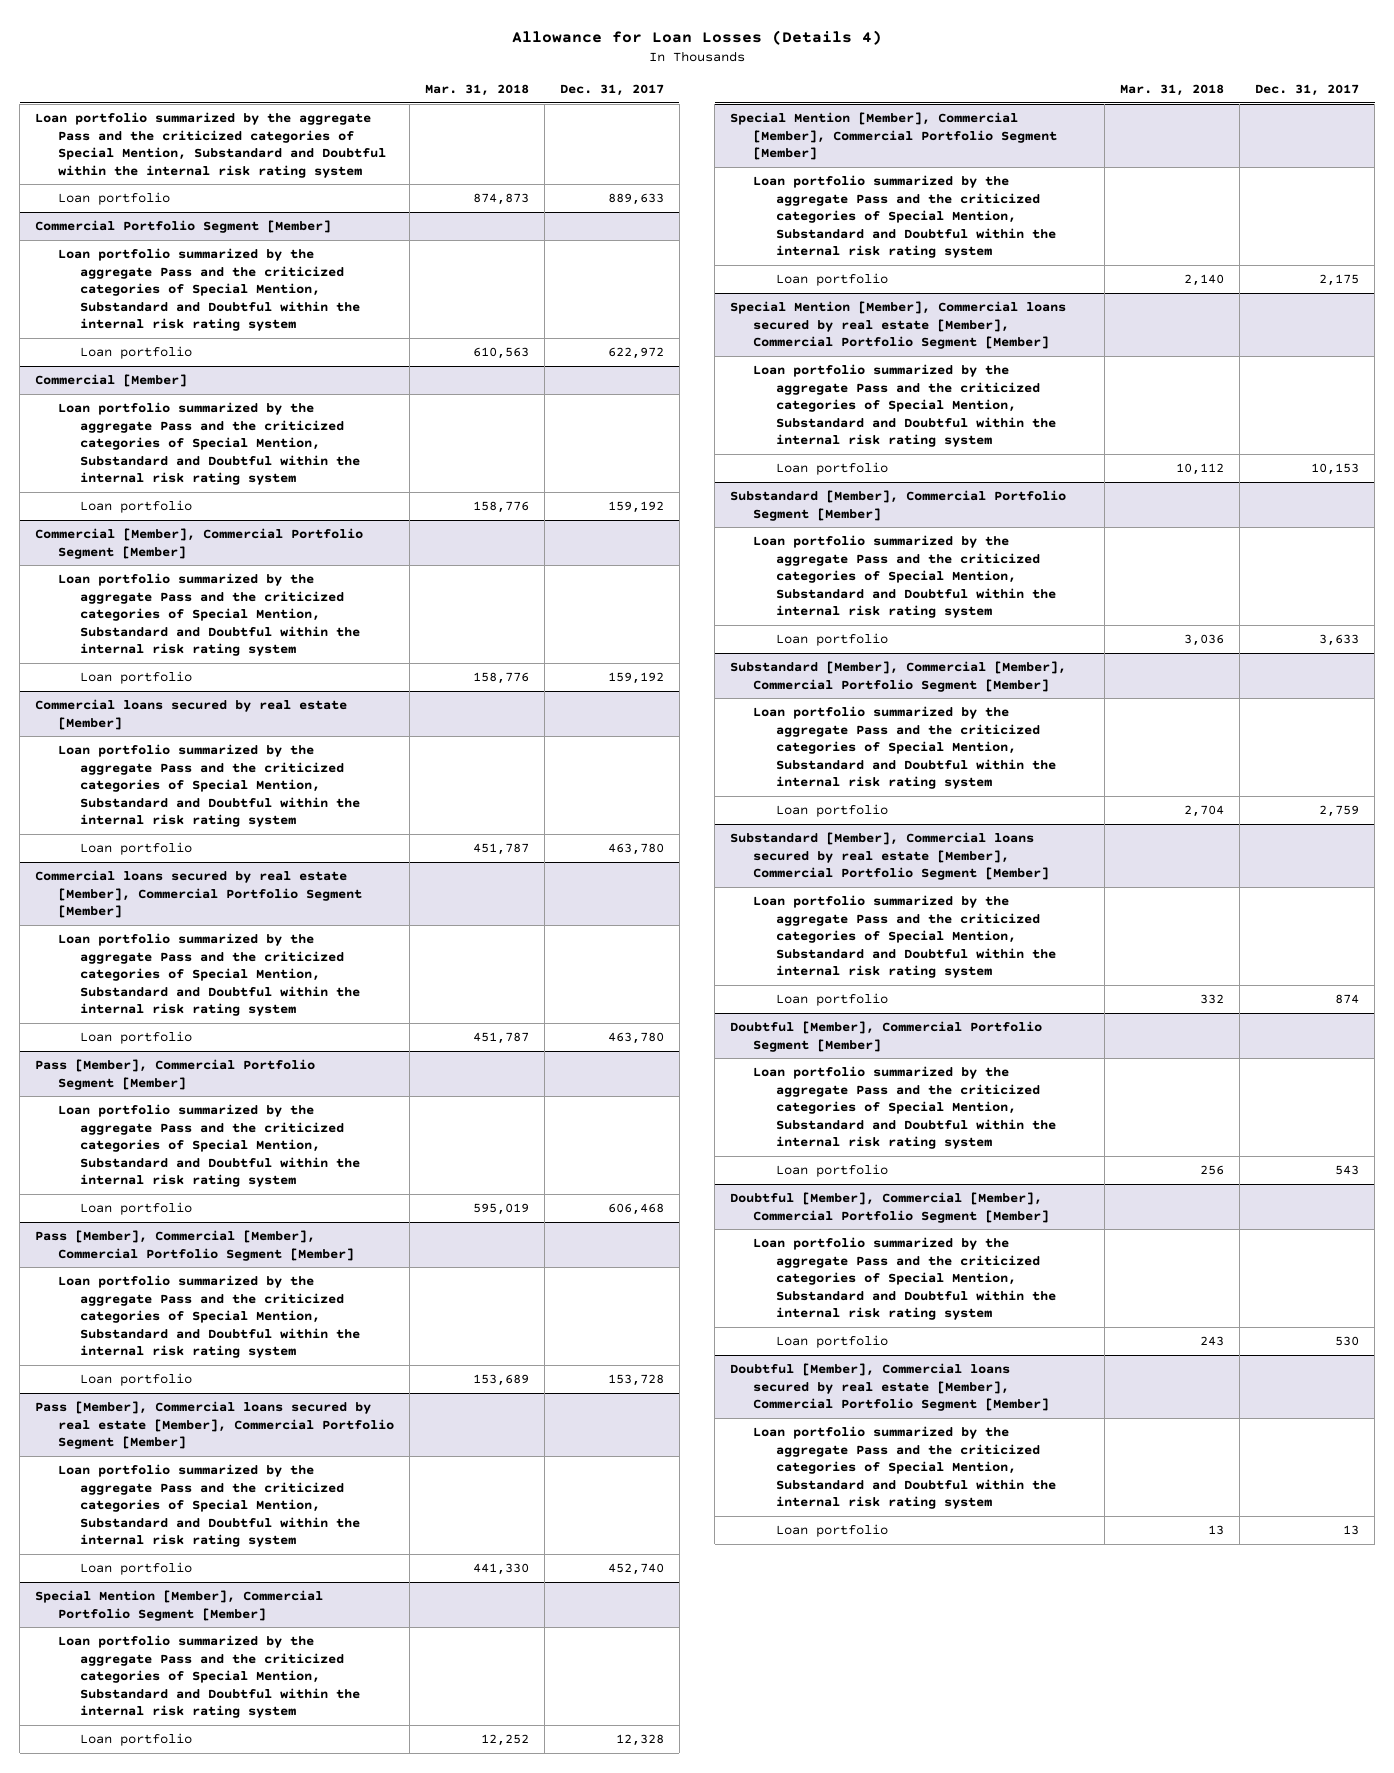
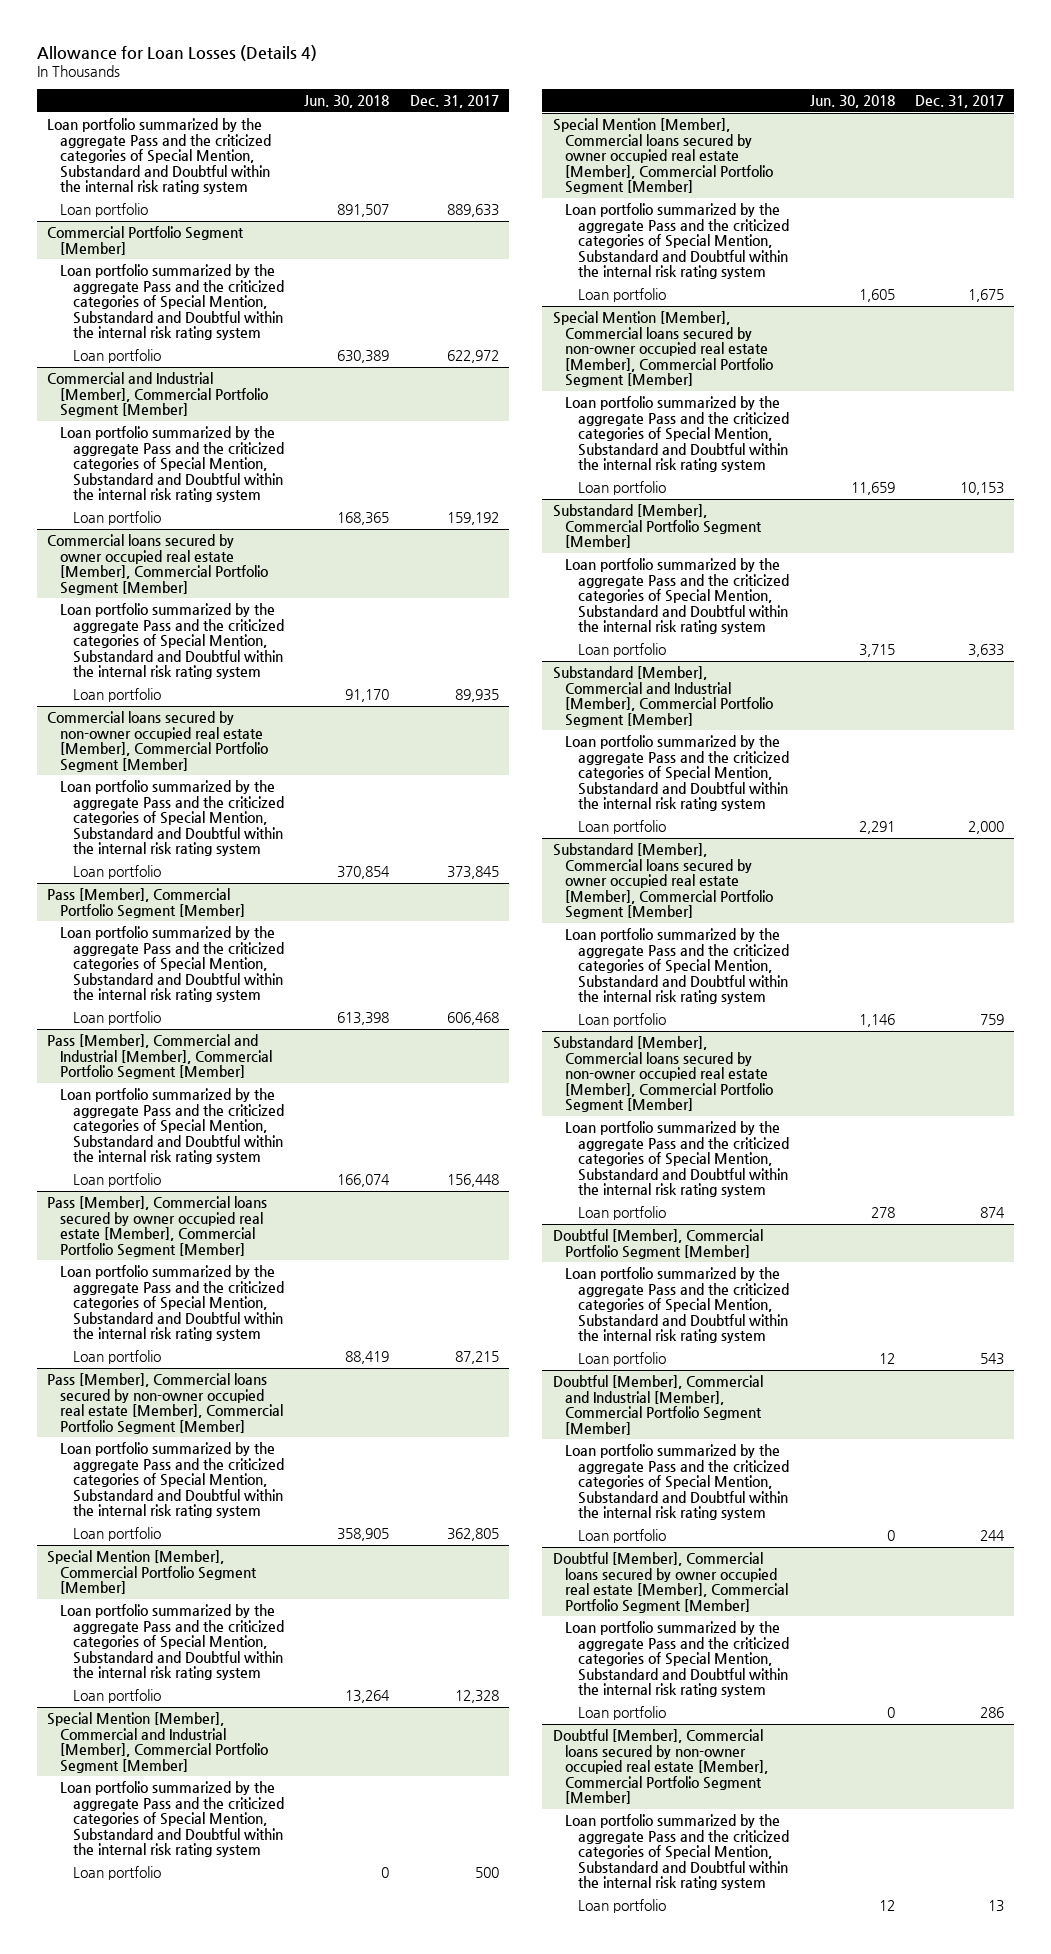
- | Mar. 31, 2018 | Dec. 31, 2017
+ | Jun. 30, 2018 | Dec. 31, 2017
- Commercial [Member]
- Loan portfolio summarized by the aggregate Pass and the criticized categories of Special Mention, Substandard and Doubtful within the internal risk rating system
- Loan portfolio | 158,776 | 159,192
- Commercial [Member], Commercial Portfolio Segment [Member]
+ Commercial and Industrial [Member], Commercial Portfolio Segment [Member]
- Commercial loans secured by real estate [Member]
+ Commercial loans secured by owner occupied real estate [Member], Commercial Portfolio Segment [Member]
- Loan portfolio | 451,787 | 463,780
- Commercial loans secured by real estate [Member], Commercial Portfolio Segment [Member]
+ Loan portfolio | 91,170 | 89,935
+ Commercial loans secured by non-owner occupied real estate [Member], Commercial Portfolio Segment [Member]
- Loan portfolio | 451,787 | 463,780
+ Loan portfolio | 370,854 | 373,845
- Pass [Member], Commercial [Member], Commercial Portfolio Segment [Member]
+ Pass [Member], Commercial and Industrial [Member], Commercial Portfolio Segment [Member]
- Loan portfolio | 153,689 | 153,728
- Pass [Member], Commercial loans secured by real estate [Member], Commercial Portfolio Segment [Member]
+ Loan portfolio | 166,074 | 156,448
+ Pass [Member], Commercial loans secured by owner occupied real estate [Member], Commercial Portfolio Segment [Member]
- Loan portfolio | 441,330 | 452,740
+ Loan portfolio | 88,419 | 87,215
+ Pass [Member], Commercial loans secured by non-owner occupied real estate [Member], Commercial Portfolio Segment [Member]
+ Loan portfolio summarized by the aggregate Pass and the criticized categories of Special Mention, Substandard and Doubtful within the internal risk rating system
+ Loan portfolio | 358,905 | 362,805
- Special Mention [Member], Commercial [Member], Commercial Portfolio Segment [Member]
+ Special Mention [Member], Commercial and Industrial [Member], Commercial Portfolio Segment [Member]
- Loan portfolio | 2,140 | 2,175
- Special Mention [Member], Commercial loans secured by real estate [Member], Commercial Portfolio Segment [Member]
+ Loan portfolio | 0 | 500
+ Special Mention [Member], Commercial loans secured by owner occupied real estate [Member], Commercial Portfolio Segment [Member]
+ Loan portfolio | 1,605 | 1,675
+ Special Mention [Member], Commercial loans secured by non-owner occupied real estate [Member], Commercial Portfolio Segment [Member]
+ Loan portfolio summarized by the aggregate Pass and the criticized categories of Special Mention, Substandard and Doubtful within the internal risk rating system
- Substandard [Member], Commercial [Member], Commercial Portfolio Segment [Member]
+ Substandard [Member], Commercial and Industrial [Member], Commercial Portfolio Segment [Member]
- Loan portfolio | 2,704 | 2,759
- Substandard [Member], Commercial loans secured by real estate [Member], Commercial Portfolio Segment [Member]
+ Loan portfolio | 2,291 | 2,000
+ Substandard [Member], Commercial loans secured by owner occupied real estate [Member], Commercial Portfolio Segment [Member]
+ Loan portfolio | 1,146 | 759
+ Substandard [Member], Commercial loans secured by non-owner occupied real estate [Member], Commercial Portfolio Segment [Member]
+ Loan portfolio summarized by the aggregate Pass and the criticized categories of Special Mention, Substandard and Doubtful within the internal risk rating system
- Doubtful [Member], Commercial [Member], Commercial Portfolio Segment [Member]
+ Doubtful [Member], Commercial and Industrial [Member], Commercial Portfolio Segment [Member]
- Loan portfolio | 243 | 530
- Doubtful [Member], Commercial loans secured by real estate [Member], Commercial Portfolio Segment [Member]
+ Loan portfolio | 0 | 244
+ Doubtful [Member], Commercial loans secured by owner occupied real estate [Member], Commercial Portfolio Segment [Member]
+ Loan portfolio | 0 | 286
+ Doubtful [Member], Commercial loans secured by non-owner occupied real estate [Member], Commercial Portfolio Segment [Member]
+ Loan portfolio summarized by the aggregate Pass and the criticized categories of Special Mention, Substandard and Doubtful within the internal risk rating system

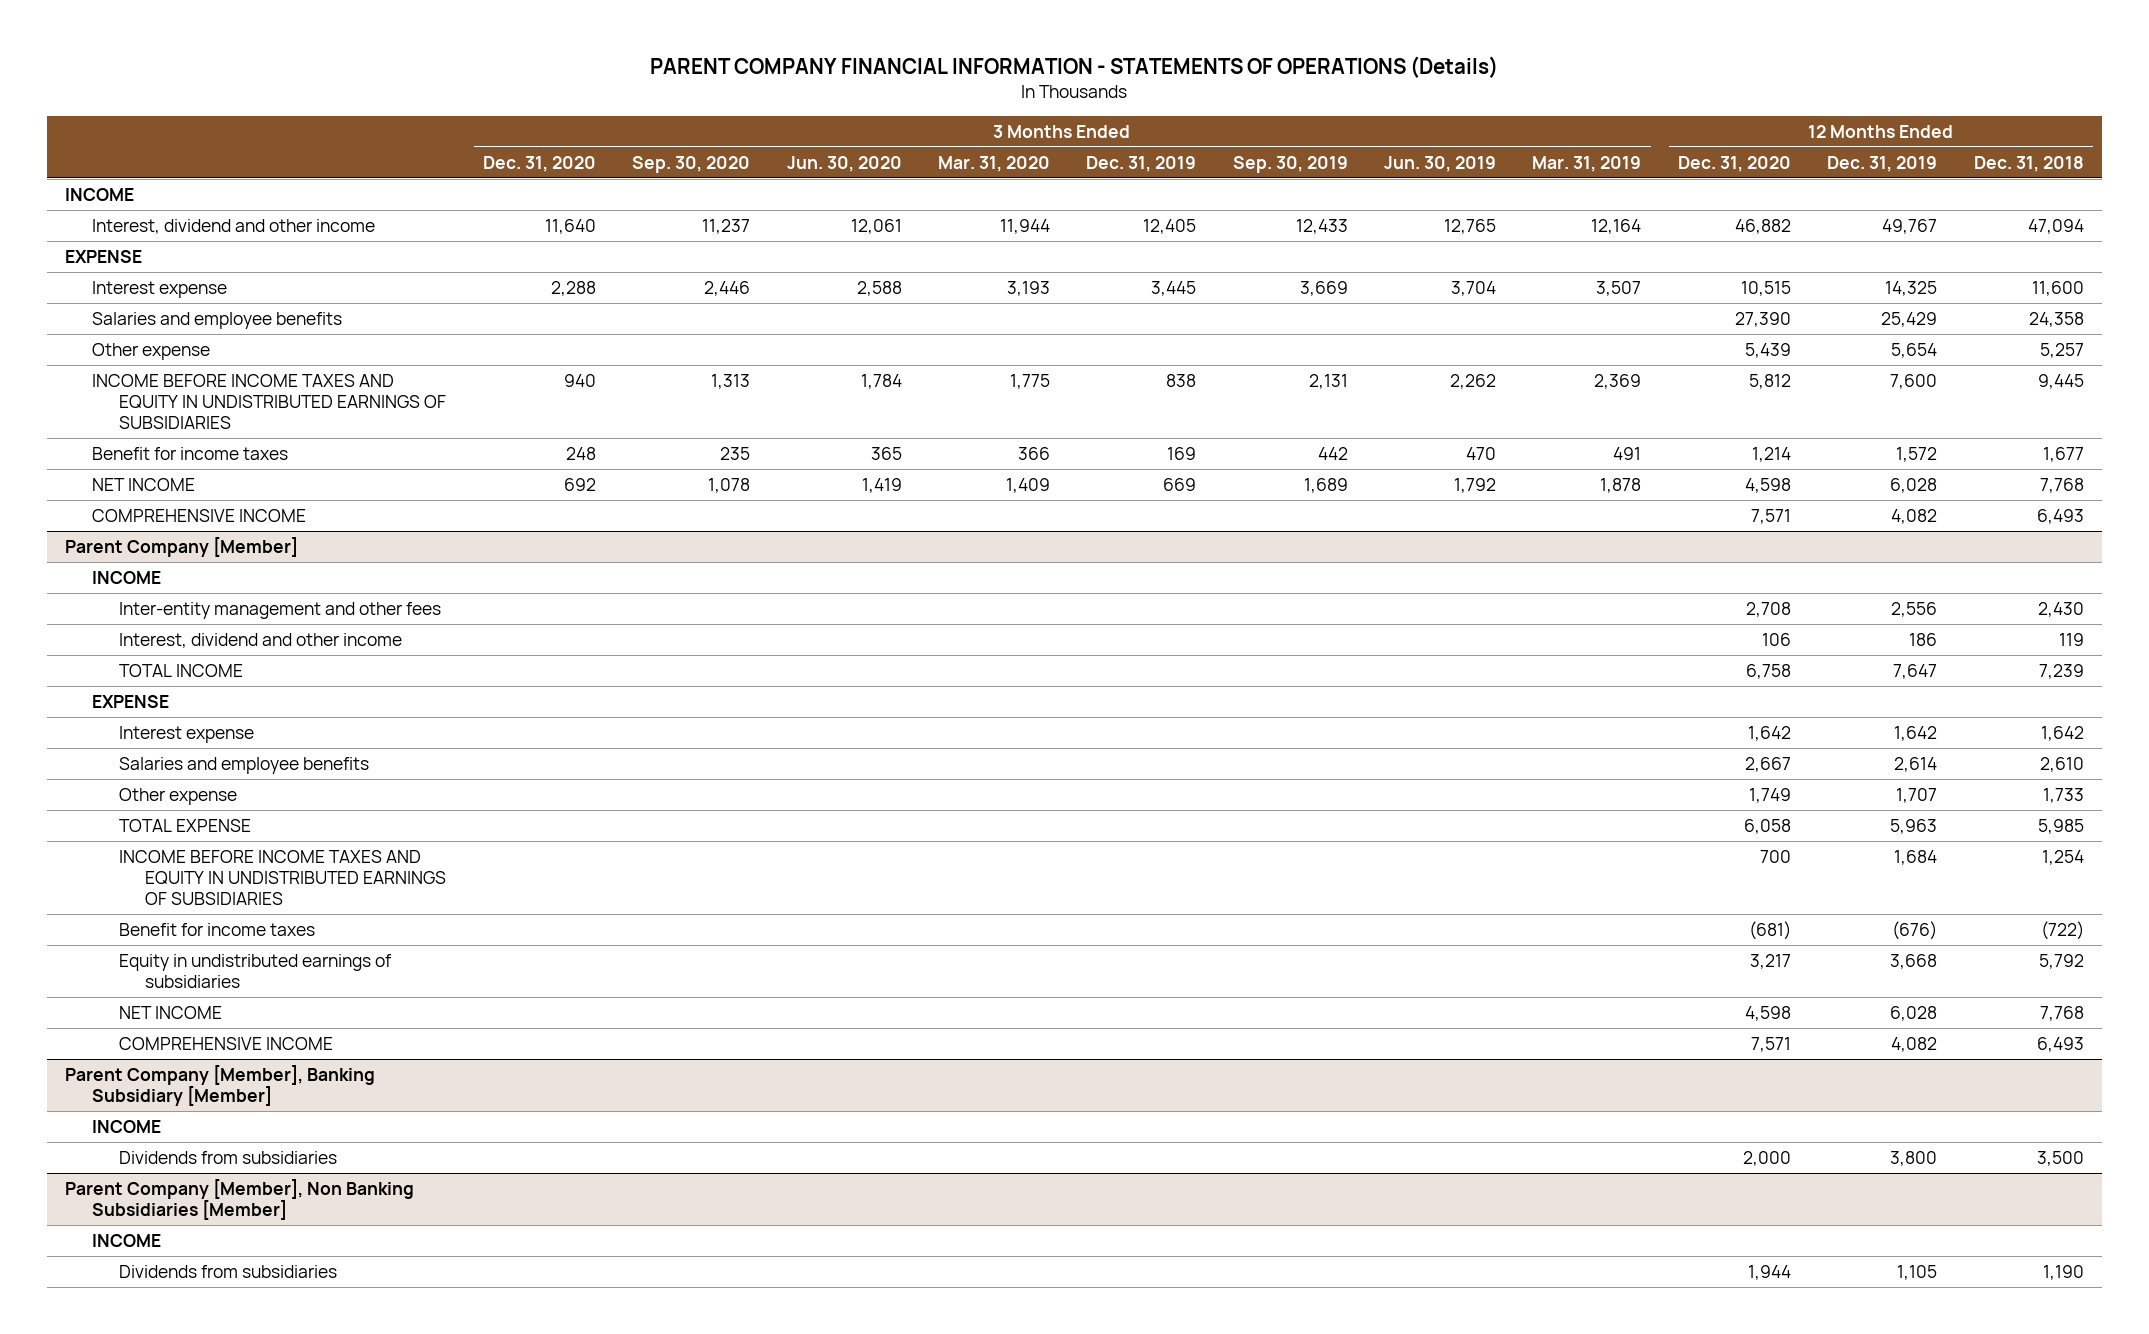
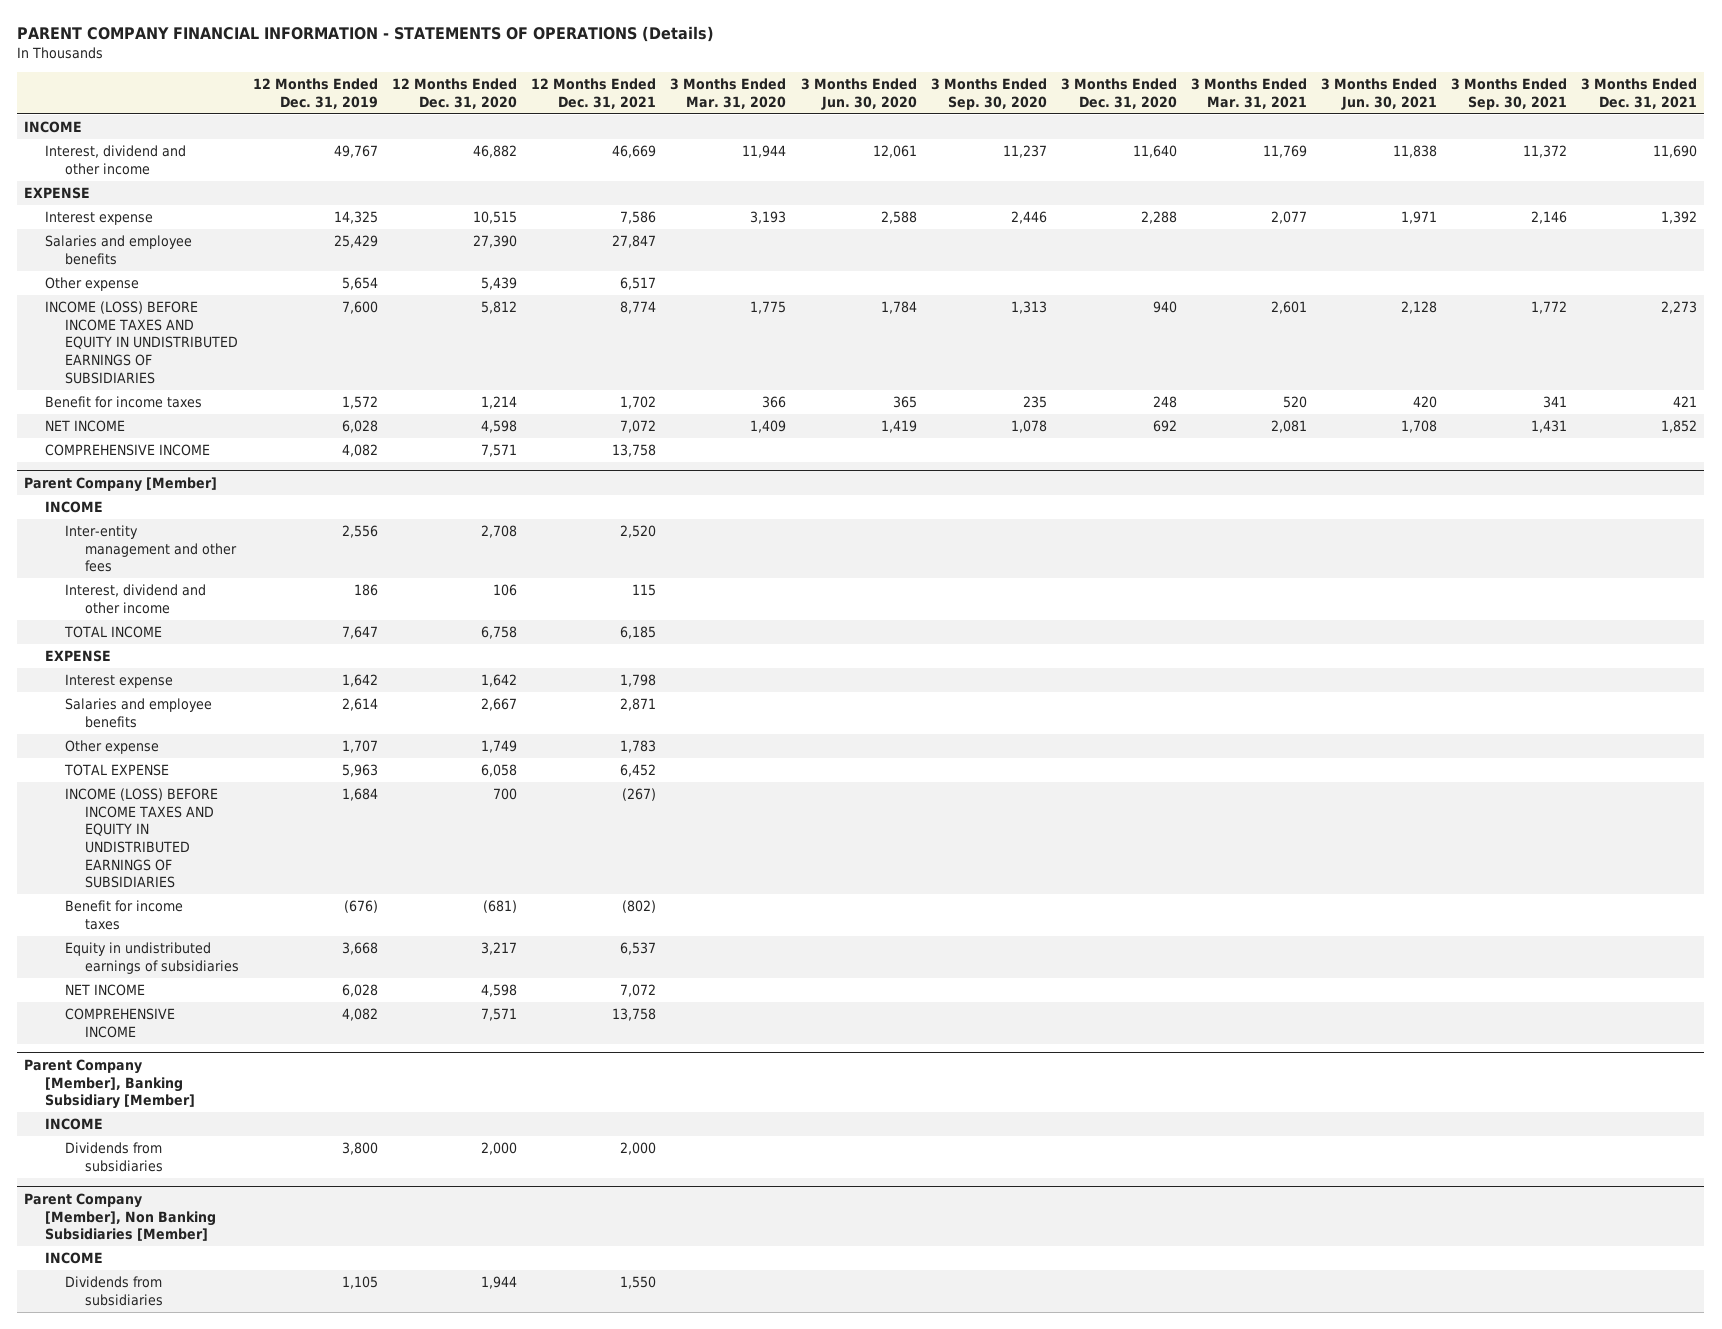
- | 3 Months Ended Dec. 31, 2020 | 3 Months Ended Sep. 30, 2020 | 3 Months Ended Jun. 30, 2020 | 3 Months Ended Mar. 31, 2020 | 3 Months Ended Dec. 31, 2019 | 3 Months Ended Sep. 30, 2019 | 3 Months Ended Jun. 30, 2019 | 3 Months Ended Mar. 31, 2019 | 12 Months Ended Dec. 31, 2020 | 12 Months Ended Dec. 31, 2019 | 12 Months Ended Dec. 31, 2018
+ | 12 Months Ended Dec. 31, 2019 | 12 Months Ended Dec. 31, 2020 | 12 Months Ended Dec. 31, 2021 | 3 Months Ended Mar. 31, 2020 | 3 Months Ended Jun. 30, 2020 | 3 Months Ended Sep. 30, 2020 | 3 Months Ended Dec. 31, 2020 | 3 Months Ended Mar. 31, 2021 | 3 Months Ended Jun. 30, 2021 | 3 Months Ended Sep. 30, 2021 | 3 Months Ended Dec. 31, 2021
- INCOME BEFORE INCOME TAXES AND EQUITY IN UNDISTRIBUTED EARNINGS OF SUBSIDIARIES | 940 | 1,313 | 1,784 | 1,775 | 838 | 2,131 | 2,262 | 2,369 | 5,812 | 7,600 | 9,445
+ INCOME (LOSS) BEFORE INCOME TAXES AND EQUITY IN UNDISTRIBUTED EARNINGS OF SUBSIDIARIES | 7,600 | 5,812 | 8,774 | 1,775 | 1,784 | 1,313 | 940 | 2,601 | 2,128 | 1,772 | 2,273
@ Parent Company [Member]
- INCOME BEFORE INCOME TAXES AND EQUITY IN UNDISTRIBUTED EARNINGS OF SUBSIDIARIES | | | | | | | | | 700 | 1,684 | 1,254
+ INCOME (LOSS) BEFORE INCOME TAXES AND EQUITY IN UNDISTRIBUTED EARNINGS OF SUBSIDIARIES | 1,684 | 700 | (267) | | | | | | | |

